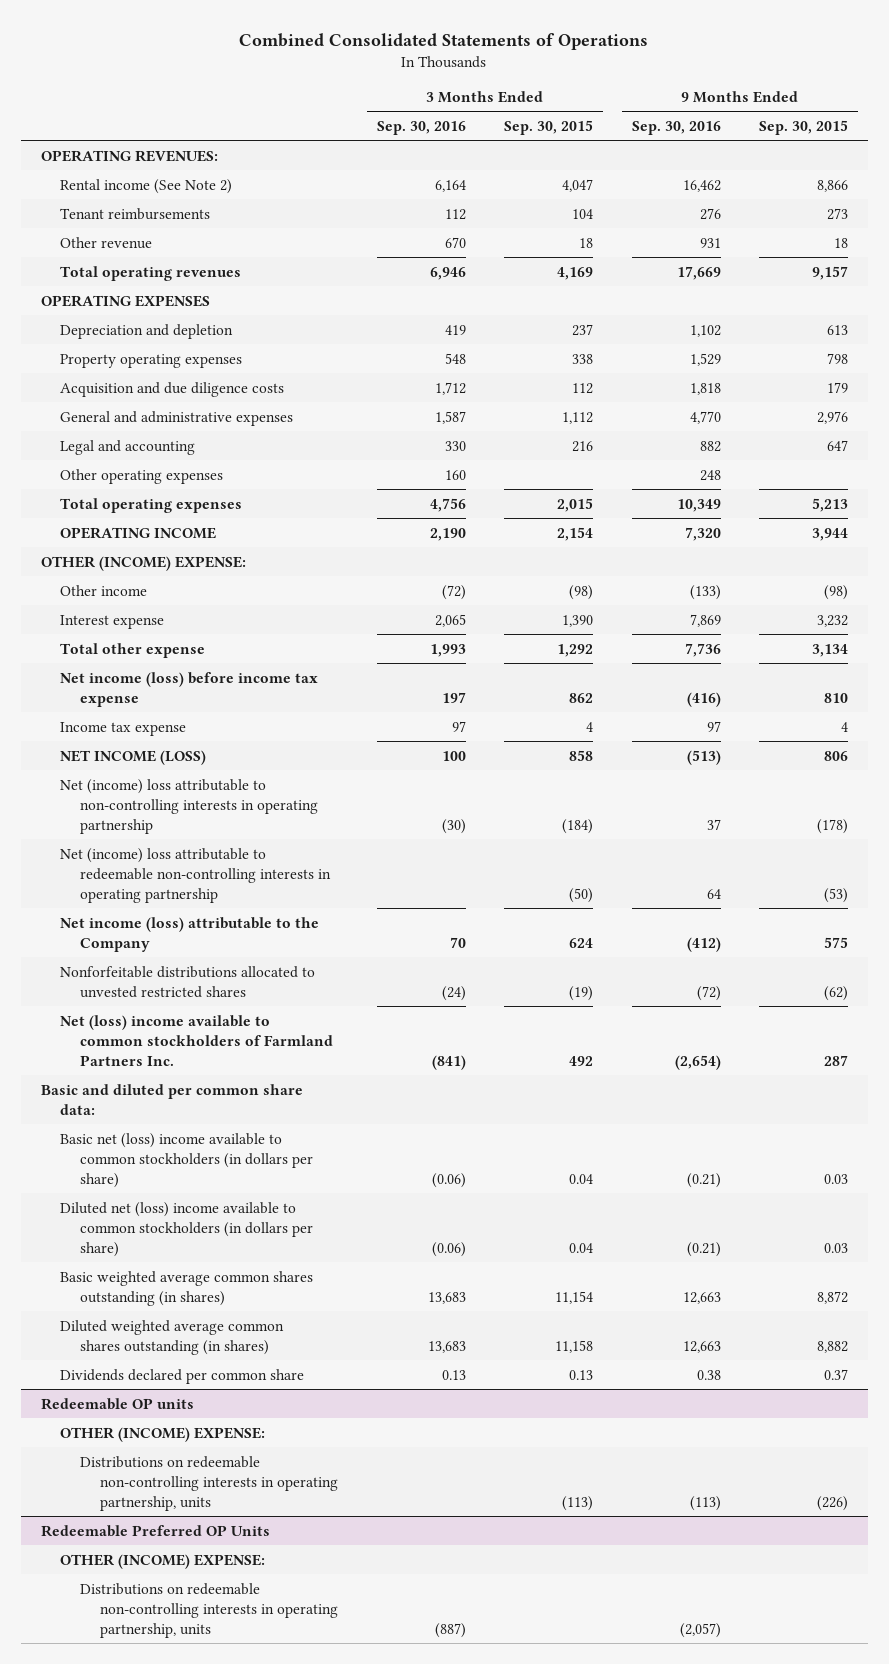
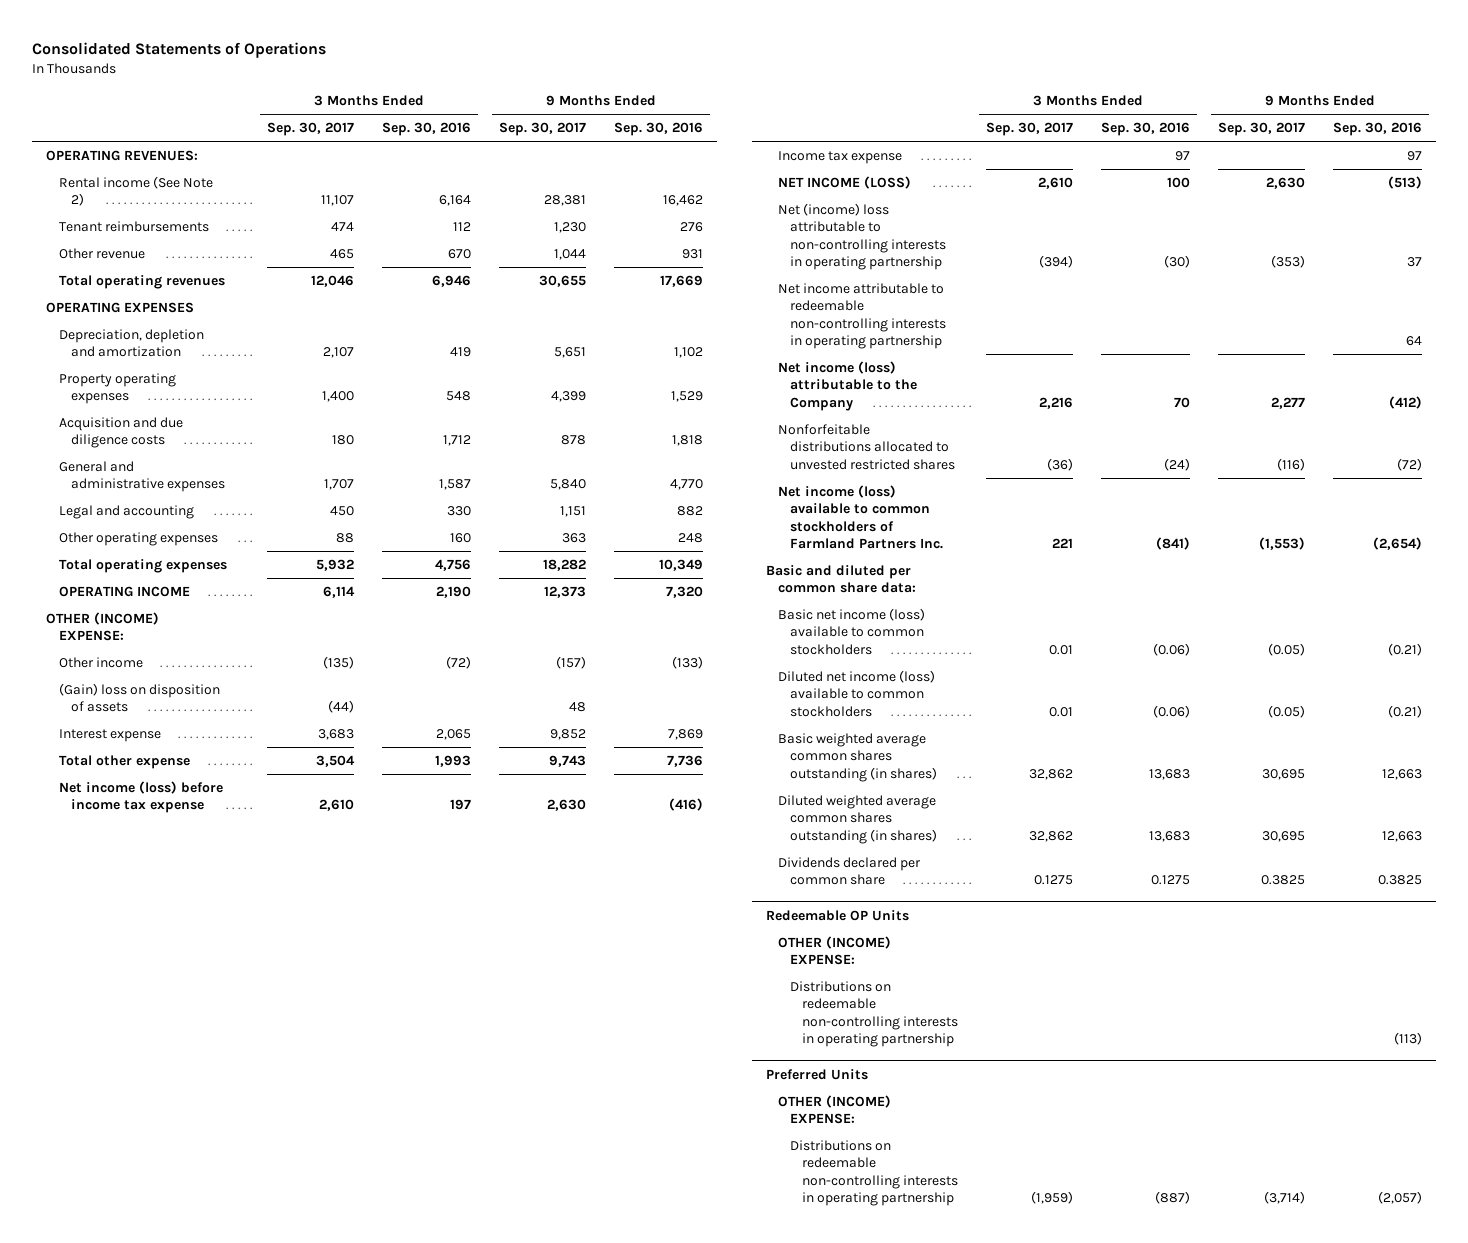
- Combined Consolidated Statements of Operations
+ Consolidated Statements of Operations
- | 3 Months Ended Sep. 30, 2016 | 3 Months Ended Sep. 30, 2015 | 9 Months Ended Sep. 30, 2016 | 9 Months Ended Sep. 30, 2015
+ | 3 Months Ended Sep. 30, 2017 | 3 Months Ended Sep. 30, 2016 | 9 Months Ended Sep. 30, 2017 | 9 Months Ended Sep. 30, 2016
- Depreciation and depletion | 419 | 237 | 1,102 | 613
+ Depreciation, depletion and amortization | 2,107 | 419 | 5,651 | 1,102
+ (Gain) loss on disposition of assets | (44) | | 48 |
- Net (income) loss attributable to redeemable non-controlling interests in operating partnership | | (50) | 64 | (53)
+ Net income attributable to redeemable non-controlling interests in operating partnership | | | | 64
- Net (loss) income available to common stockholders of Farmland Partners Inc. | (841) | 492 | (2,654) | 287
+ Net income (loss) available to common stockholders of Farmland Partners Inc. | 221 | (841) | (1,553) | (2,654)
- Basic net (loss) income available to common stockholders (in dollars per share) | (0.06) | 0.04 | (0.21) | 0.03
- Diluted net (loss) income available to common stockholders (in dollars per share) | (0.06) | 0.04 | (0.21) | 0.03
+ Basic net income (loss) available to common stockholders | 0.01 | (0.06) | (0.05) | (0.21)
+ Diluted net income (loss) available to common stockholders | 0.01 | (0.06) | (0.05) | (0.21)
- Dividends declared per common share | 0.13 | 0.13 | 0.38 | 0.37
- Redeemable OP units
+ Dividends declared per common share | 0.1275 | 0.1275 | 0.3825 | 0.3825
+ Redeemable OP Units
- Distributions on redeemable non-controlling interests in operating partnership, units | | (113) | (113) | (226)
- Redeemable Preferred OP Units
+ Distributions on redeemable non-controlling interests in operating partnership | | | | (113)
+ Preferred Units
- Distributions on redeemable non-controlling interests in operating partnership, units | (887) | | (2,057) |
+ Distributions on redeemable non-controlling interests in operating partnership | (1,959) | (887) | (3,714) | (2,057)

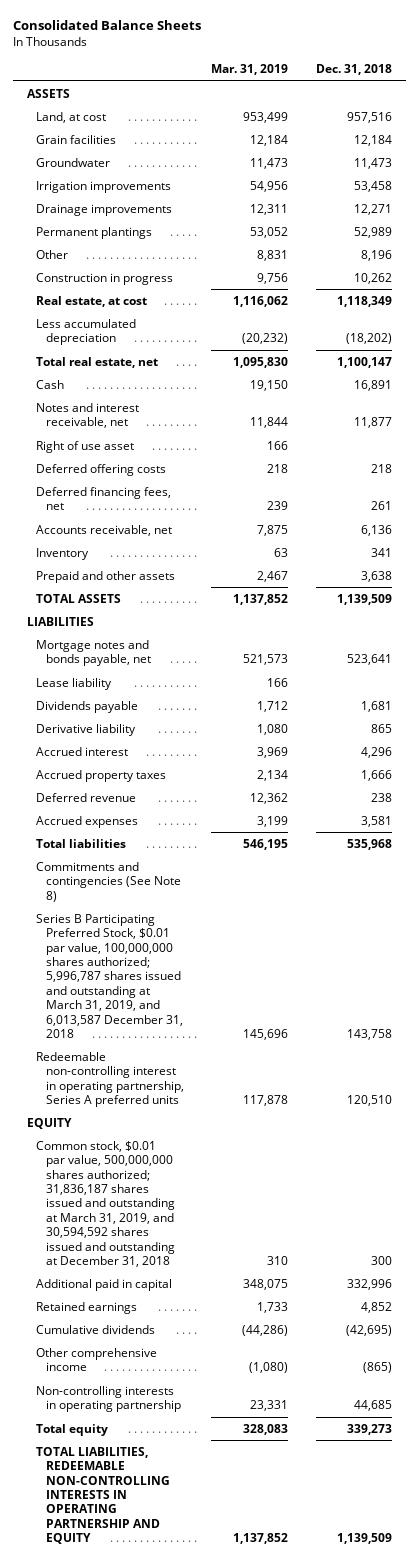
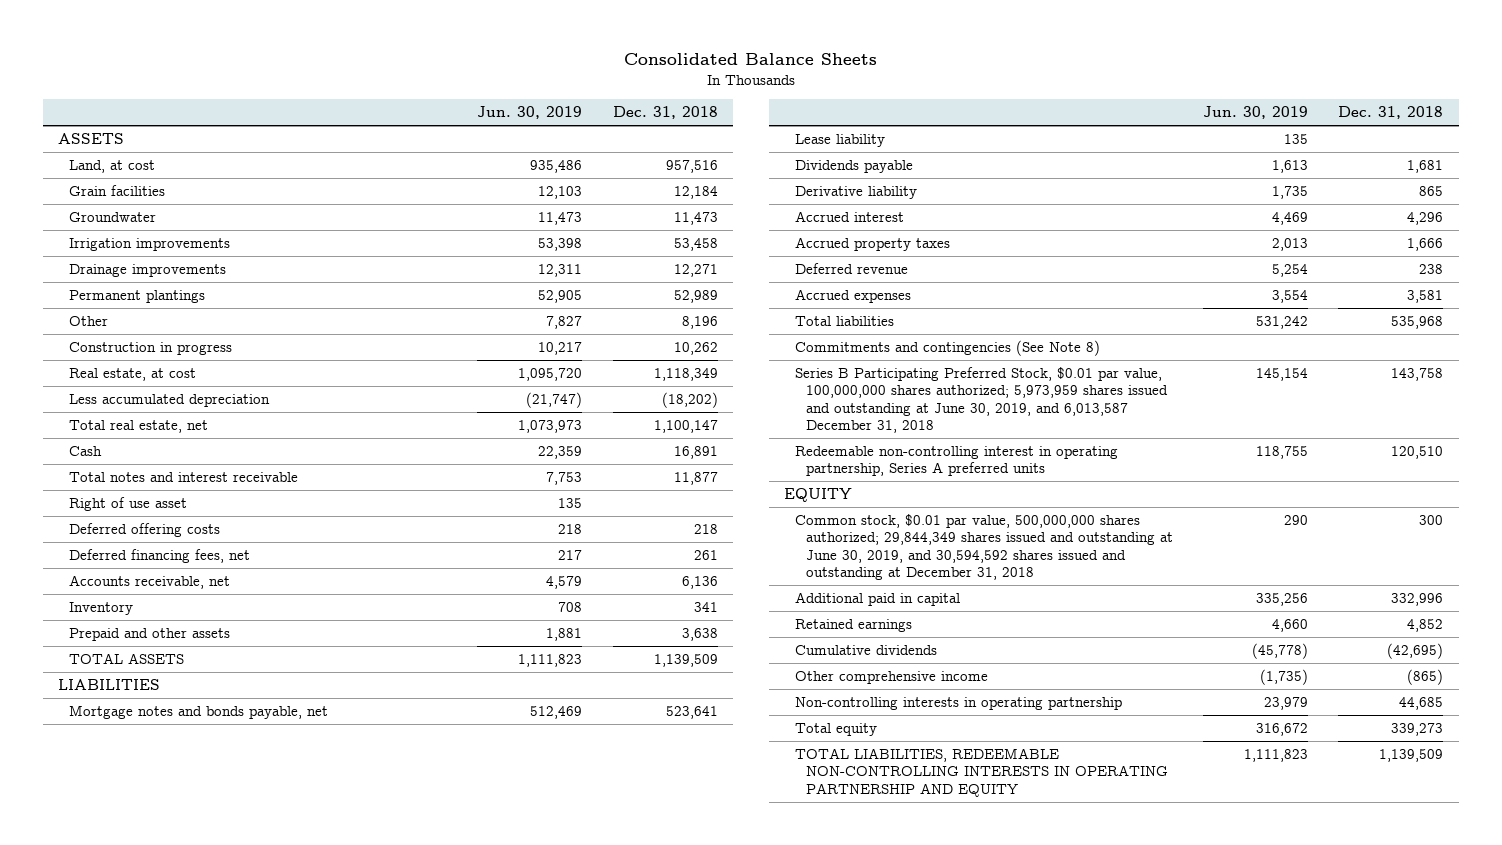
- | Mar. 31, 2019 | Dec. 31, 2018
+ | Jun. 30, 2019 | Dec. 31, 2018
- Notes and interest receivable, net | 11,844 | 11,877
+ Total notes and interest receivable | 7,753 | 11,877
- Series B Participating Preferred Stock, $0.01 par value, 100,000,000 shares authorized; 5,996,787 shares issued and outstanding at March 31, 2019, and 6,013,587 December 31, 2018 | 145,696 | 143,758
+ Series B Participating Preferred Stock, $0.01 par value, 100,000,000 shares authorized; 5,973,959 shares issued and outstanding at June 30, 2019, and 6,013,587 December 31, 2018 | 145,154 | 143,758
- Common stock, $0.01 par value, 500,000,000 shares authorized; 31,836,187 shares issued and outstanding at March 31, 2019, and 30,594,592 shares issued and outstanding at December 31, 2018 | 310 | 300
+ Common stock, $0.01 par value, 500,000,000 shares authorized; 29,844,349 shares issued and outstanding at June 30, 2019, and 30,594,592 shares issued and outstanding at December 31, 2018 | 290 | 300

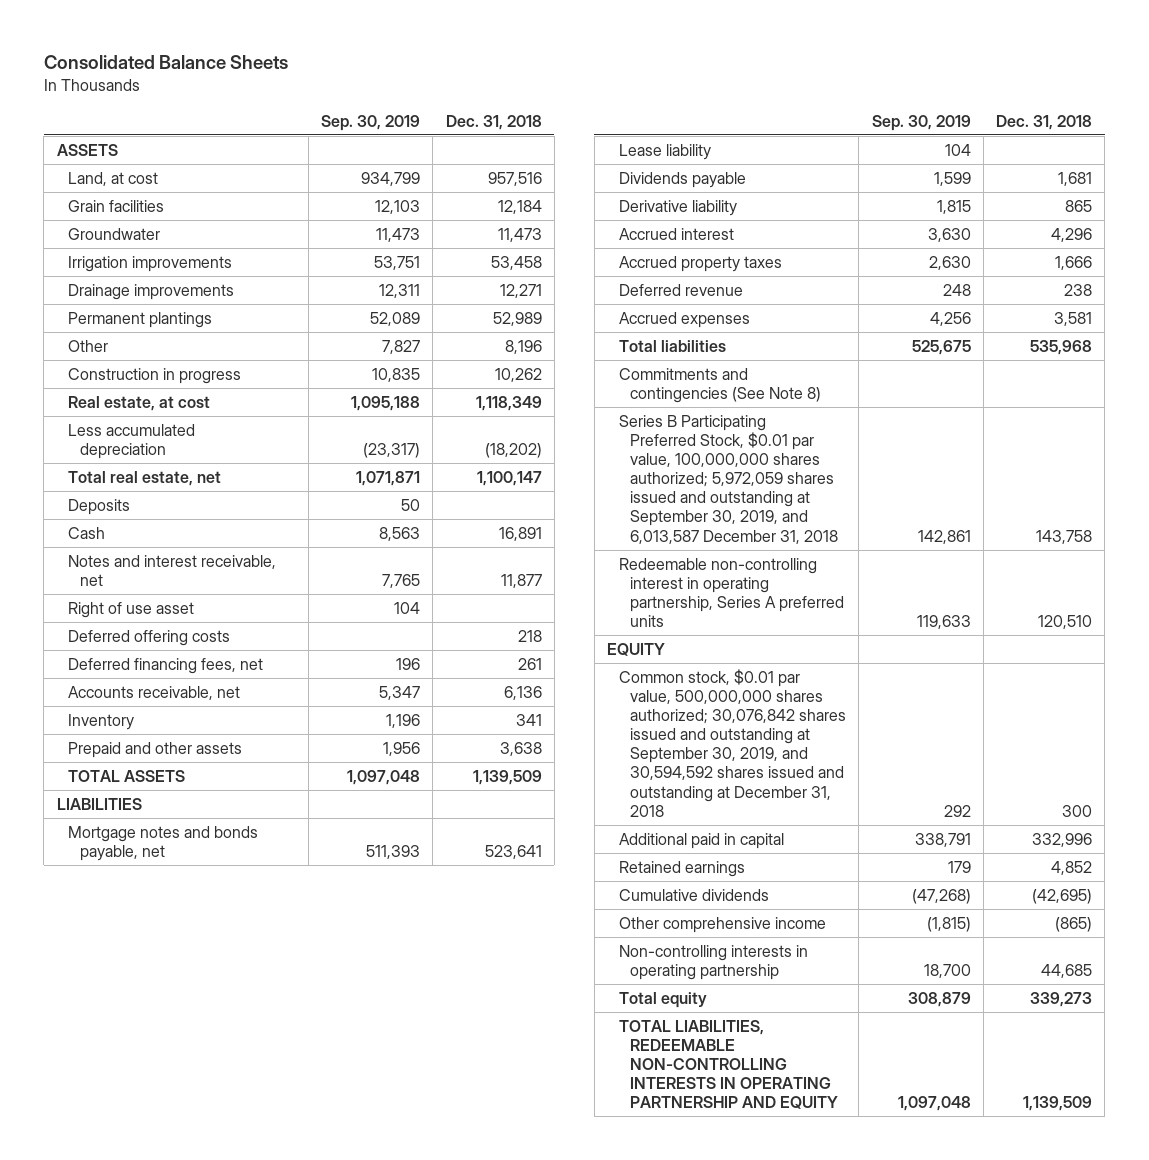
- | Jun. 30, 2019 | Dec. 31, 2018
+ | Sep. 30, 2019 | Dec. 31, 2018
+ Deposits | 50 |
- Total notes and interest receivable | 7,753 | 11,877
+ Notes and interest receivable, net | 7,765 | 11,877
- Series B Participating Preferred Stock, $0.01 par value, 100,000,000 shares authorized; 5,973,959 shares issued and outstanding at June 30, 2019, and 6,013,587 December 31, 2018 | 145,154 | 143,758
+ Series B Participating Preferred Stock, $0.01 par value, 100,000,000 shares authorized; 5,972,059 shares issued and outstanding at September 30, 2019, and 6,013,587 December 31, 2018 | 142,861 | 143,758
- Common stock, $0.01 par value, 500,000,000 shares authorized; 29,844,349 shares issued and outstanding at June 30, 2019, and 30,594,592 shares issued and outstanding at December 31, 2018 | 290 | 300
+ Common stock, $0.01 par value, 500,000,000 shares authorized; 30,076,842 shares issued and outstanding at September 30, 2019, and 30,594,592 shares issued and outstanding at December 31, 2018 | 292 | 300

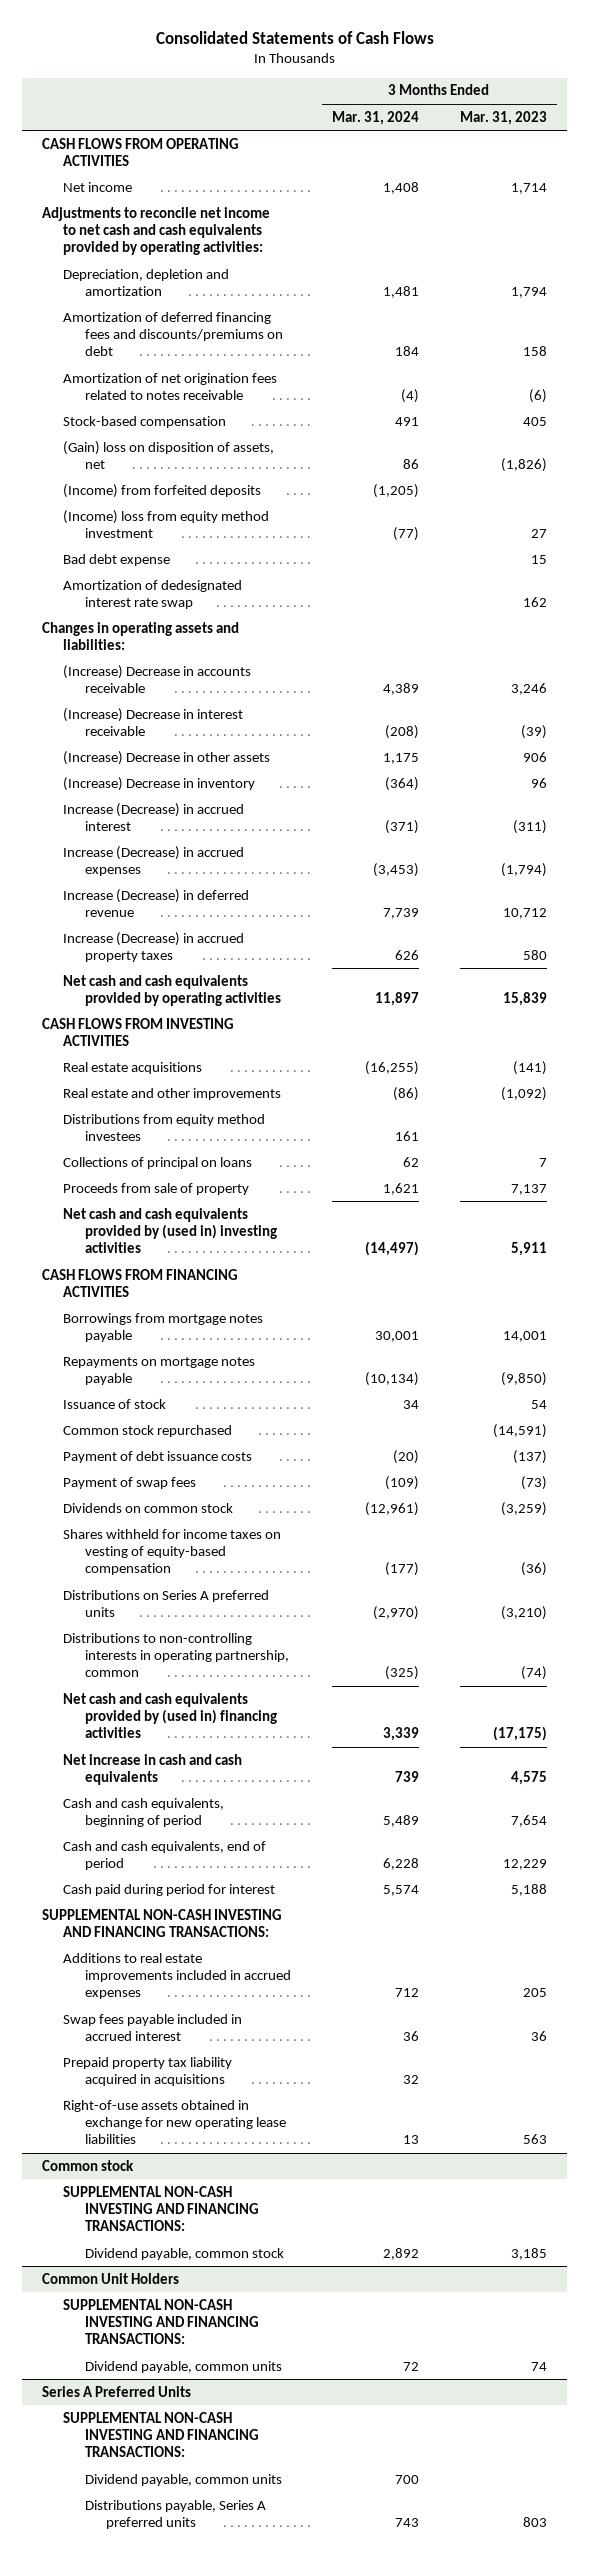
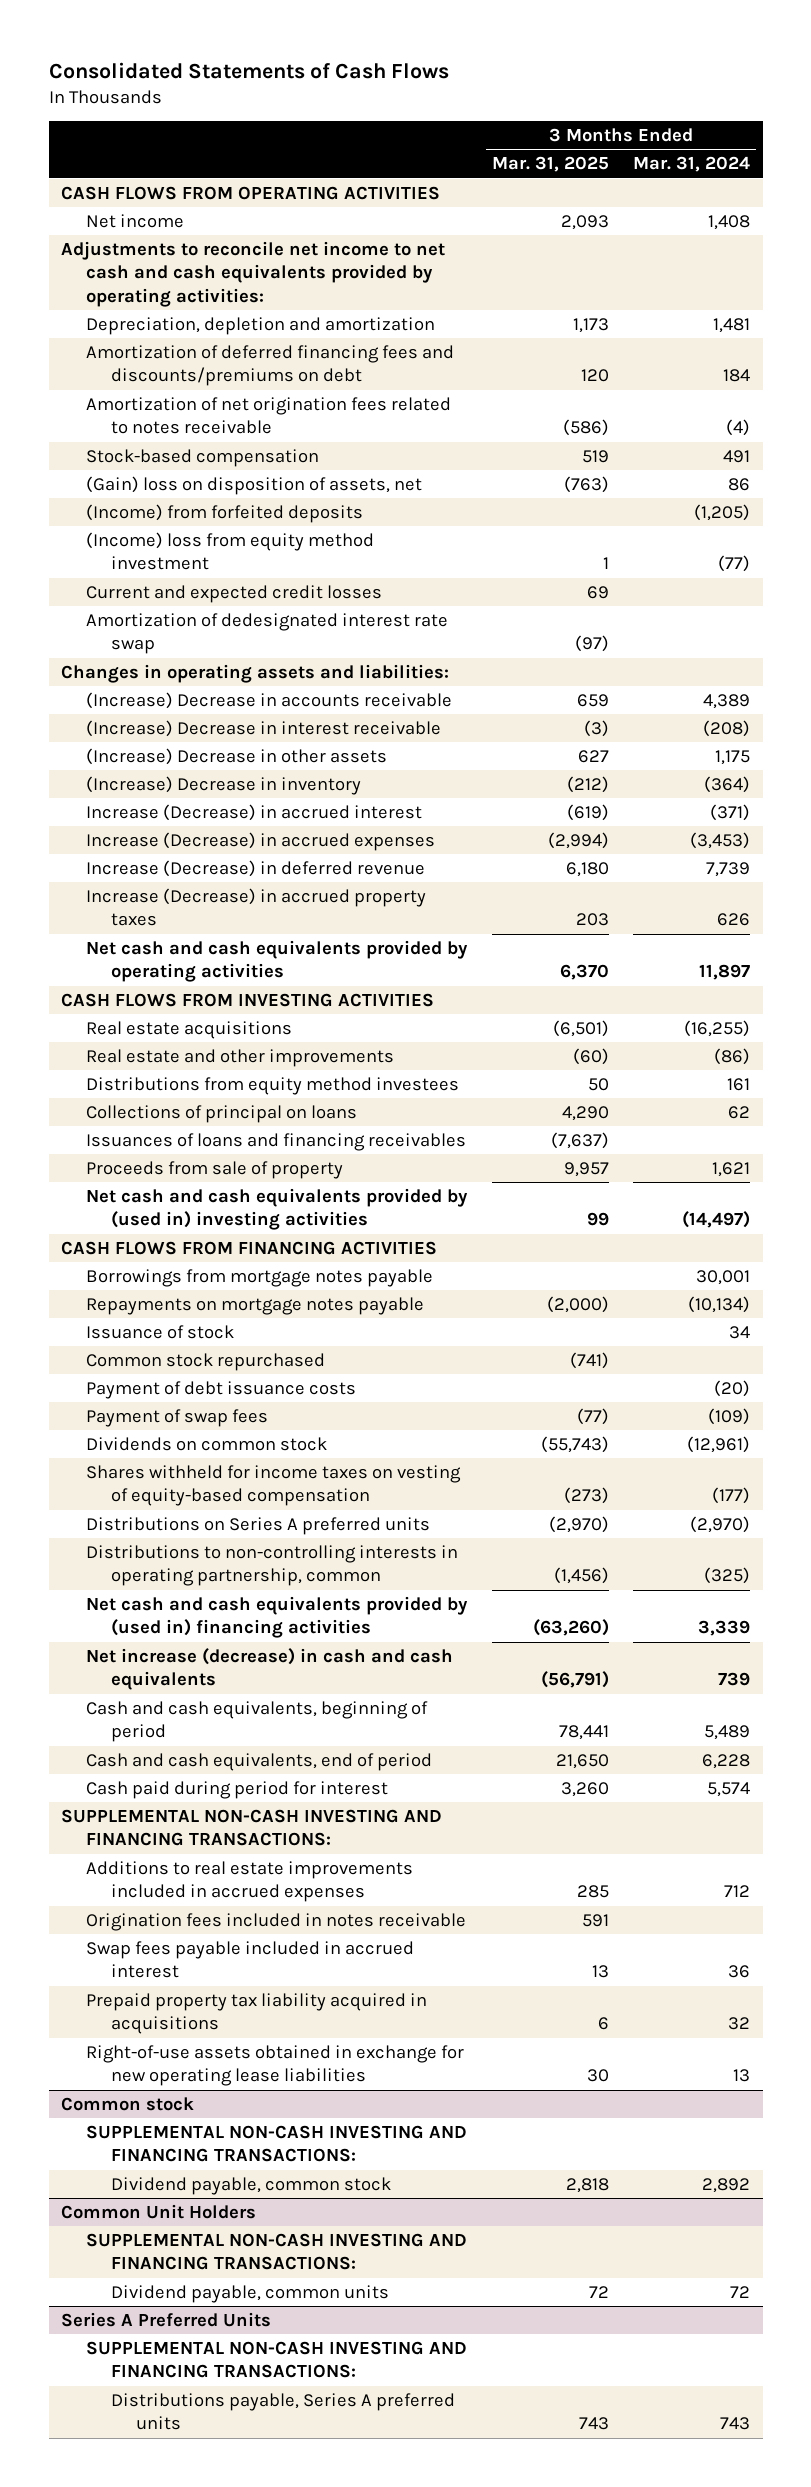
- | 3 Months Ended Mar. 31, 2024 | 3 Months Ended Mar. 31, 2023
+ | 3 Months Ended Mar. 31, 2025 | 3 Months Ended Mar. 31, 2024
- Bad debt expense | | 15
+ Current and expected credit losses | 69 |
+ Issuances of loans and financing receivables | (7,637) |
- Net increase in cash and cash equivalents | 739 | 4,575
+ Net increase (decrease) in cash and cash equivalents | (56,791) | 739
+ Origination fees included in notes receivable | 591 |
@ Series A Preferred Units
- Dividend payable, common units | 700 |

